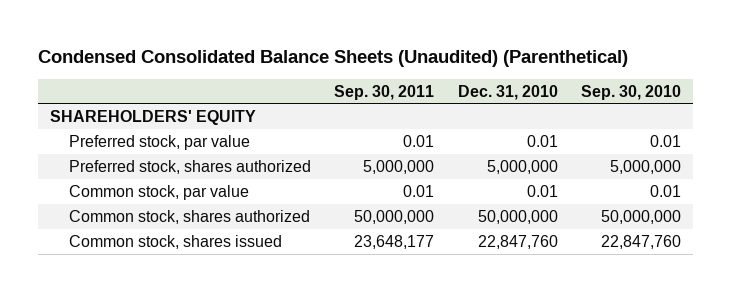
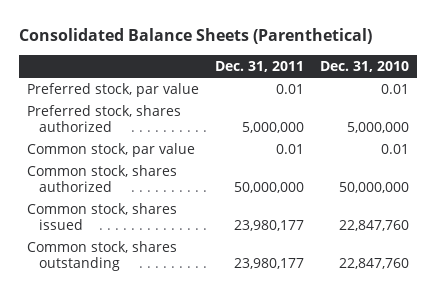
- Condensed Consolidated Balance Sheets (Unaudited) (Parenthetical)
+ Consolidated Balance Sheets (Parenthetical)
- | Sep. 30, 2011 | Dec. 31, 2010 | Sep. 30, 2010
+ | Dec. 31, 2011 | Dec. 31, 2010
- SHAREHOLDERS' EQUITY
+ Common stock, shares outstanding | 23,980,177 | 22,847,760

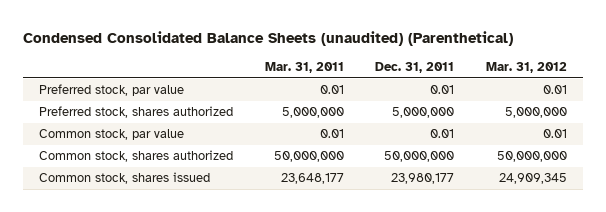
- Consolidated Balance Sheets (Parenthetical)
+ Condensed Consolidated Balance Sheets (unaudited) (Parenthetical)
- | Dec. 31, 2011 | Dec. 31, 2010
+ | Mar. 31, 2011 | Dec. 31, 2011 | Mar. 31, 2012
- Common stock, shares outstanding | 23,980,177 | 22,847,760

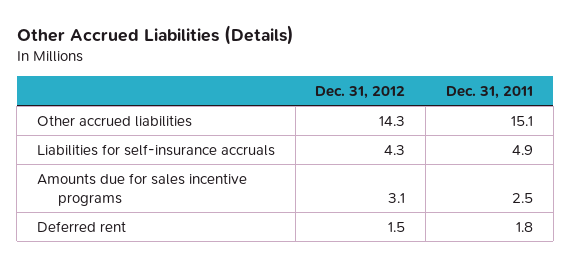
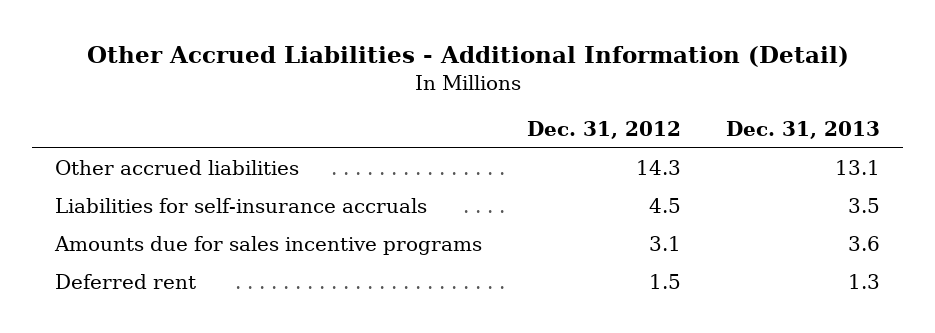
- Other Accrued Liabilities (Details)
+ Other Accrued Liabilities - Additional Information (Detail)
- | Dec. 31, 2012 | Dec. 31, 2011
+ | Dec. 31, 2012 | Dec. 31, 2013
- Liabilities for self-insurance accruals | 4.3 | 4.9
+ Liabilities for self-insurance accruals | 4.5 | 3.5

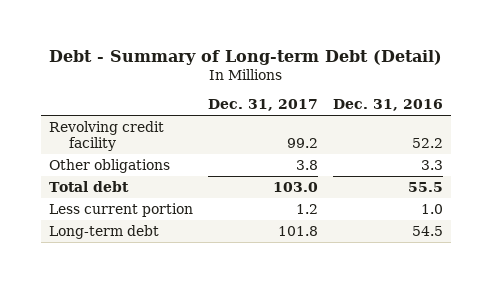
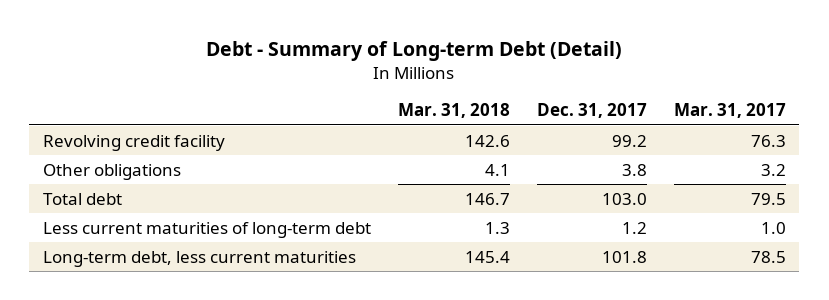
- | Dec. 31, 2017 | Dec. 31, 2016
+ | Mar. 31, 2018 | Dec. 31, 2017 | Mar. 31, 2017
- Less current portion | 1.2 | 1.0
- Long-term debt | 101.8 | 54.5
+ Less current maturities of long-term debt | 1.3 | 1.2 | 1.0
+ Long-term debt, less current maturities | 145.4 | 101.8 | 78.5

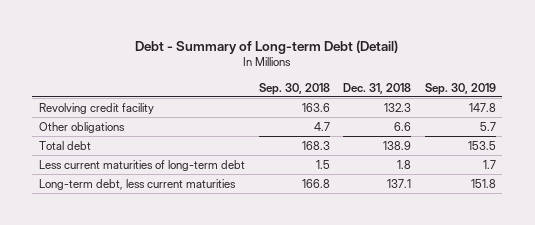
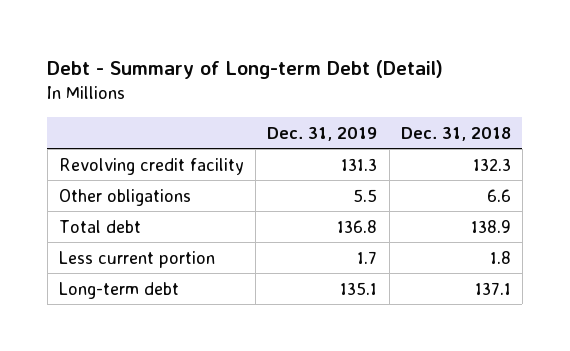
- | Sep. 30, 2018 | Dec. 31, 2018 | Sep. 30, 2019
+ | Dec. 31, 2019 | Dec. 31, 2018
- Less current maturities of long-term debt | 1.5 | 1.8 | 1.7
- Long-term debt, less current maturities | 166.8 | 137.1 | 151.8
+ Less current portion | 1.7 | 1.8
+ Long-term debt | 135.1 | 137.1

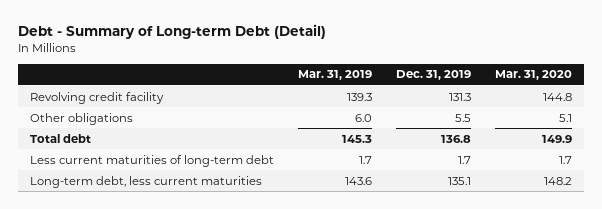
- | Dec. 31, 2019 | Dec. 31, 2018
+ | Mar. 31, 2019 | Dec. 31, 2019 | Mar. 31, 2020
- Less current portion | 1.7 | 1.8
- Long-term debt | 135.1 | 137.1
+ Less current maturities of long-term debt | 1.7 | 1.7 | 1.7
+ Long-term debt, less current maturities | 143.6 | 135.1 | 148.2

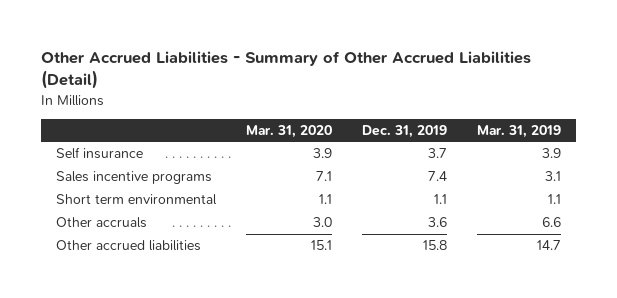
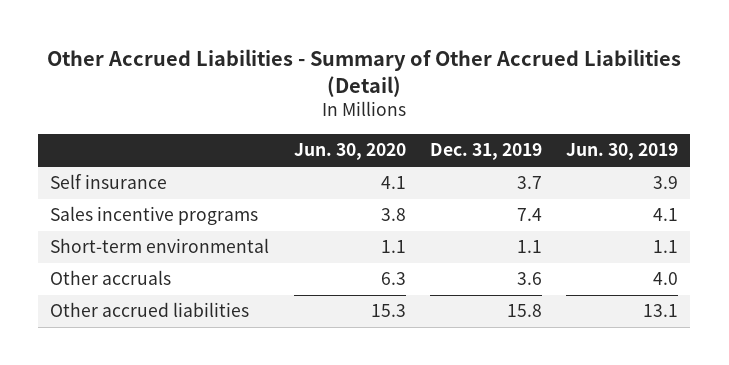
- | Mar. 31, 2020 | Dec. 31, 2019 | Mar. 31, 2019
+ | Jun. 30, 2020 | Dec. 31, 2019 | Jun. 30, 2019
- Short term environmental | 1.1 | 1.1 | 1.1
+ Short-term environmental | 1.1 | 1.1 | 1.1

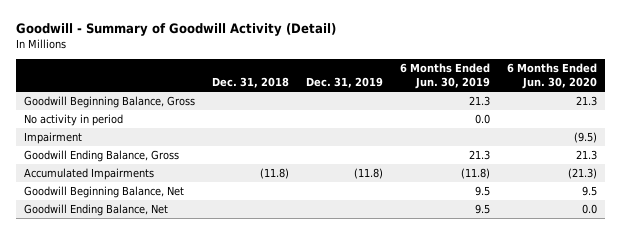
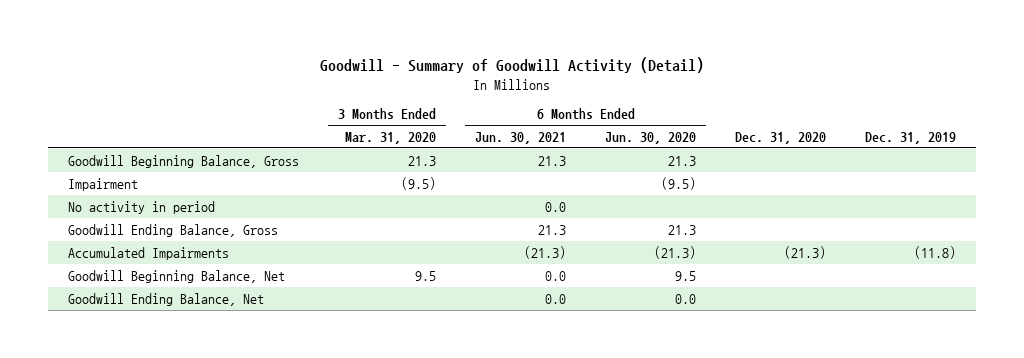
- | Dec. 31, 2018 | Dec. 31, 2019 | 6 Months Ended Jun. 30, 2019 | 6 Months Ended Jun. 30, 2020
+ | 3 Months Ended Mar. 31, 2020 | 6 Months Ended Jun. 30, 2021 | 6 Months Ended Jun. 30, 2020 | Dec. 31, 2020 | Dec. 31, 2019
moved down: No activity in period | | 0.0 | | |

